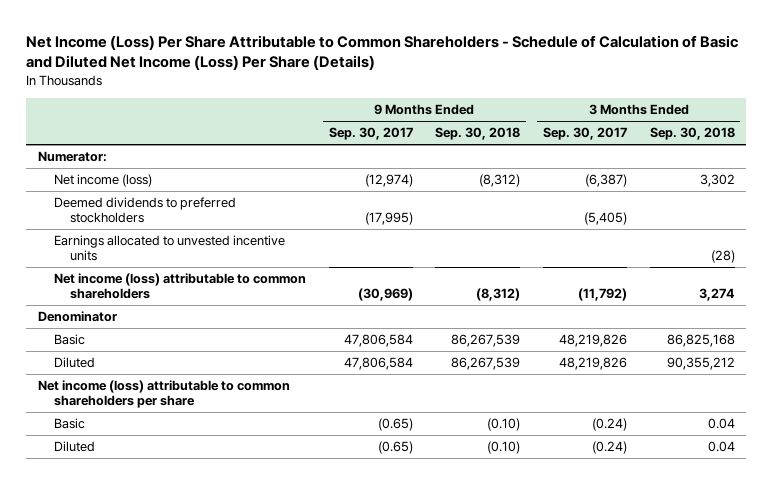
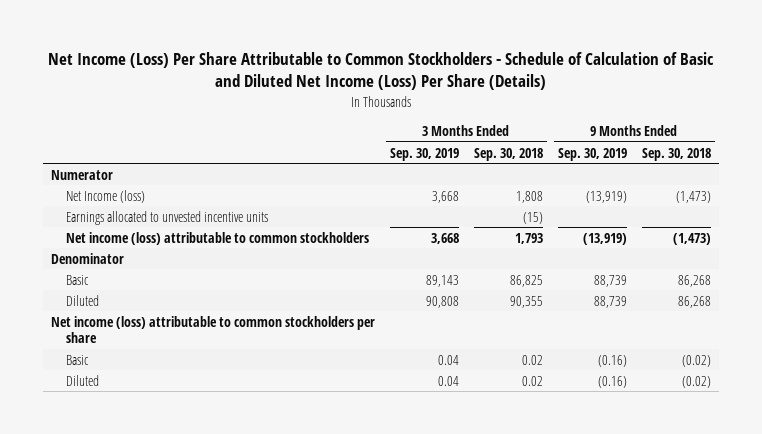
- Net Income (Loss) Per Share Attributable to Common Shareholders - Schedule of Calculation of Basic and Diluted Net Income (Loss) Per Share (Details)
+ Net Income (Loss) Per Share Attributable to Common Stockholders - Schedule of Calculation of Basic and Diluted Net Income (Loss) Per Share (Details)
- | 9 Months Ended Sep. 30, 2017 | 9 Months Ended Sep. 30, 2018 | 3 Months Ended Sep. 30, 2017 | 3 Months Ended Sep. 30, 2018
+ | 3 Months Ended Sep. 30, 2019 | 3 Months Ended Sep. 30, 2018 | 9 Months Ended Sep. 30, 2019 | 9 Months Ended Sep. 30, 2018
- Numerator:
- Net income (loss) | (12,974) | (8,312) | (6,387) | 3,302
- Deemed dividends to preferred stockholders | (17,995) | | (5,405) |
- Earnings allocated to unvested incentive units | | | | (28)
- Net income (loss) attributable to common shareholders | (30,969) | (8,312) | (11,792) | 3,274
+ Numerator
+ Net Income (loss) | 3,668 | 1,808 | (13,919) | (1,473)
+ Earnings allocated to unvested incentive units | | (15) | |
+ Net income (loss) attributable to common stockholders | 3,668 | 1,793 | (13,919) | (1,473)
- Basic | 47,806,584 | 86,267,539 | 48,219,826 | 86,825,168
- Diluted | 47,806,584 | 86,267,539 | 48,219,826 | 90,355,212
- Net income (loss) attributable to common shareholders per share
- Basic | (0.65) | (0.10) | (0.24) | 0.04
- Diluted | (0.65) | (0.10) | (0.24) | 0.04
+ Basic | 89,143 | 86,825 | 88,739 | 86,268
+ Diluted | 90,808 | 90,355 | 88,739 | 86,268
+ Net income (loss) attributable to common stockholders per share
+ Basic | 0.04 | 0.02 | (0.16) | (0.02)
+ Diluted | 0.04 | 0.02 | (0.16) | (0.02)

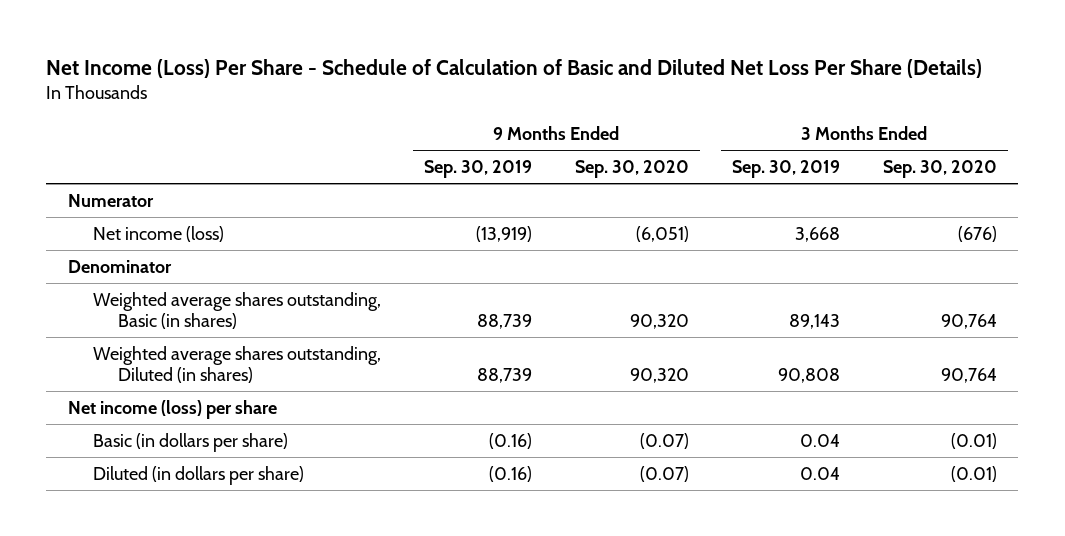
- Net Income (Loss) Per Share Attributable to Common Stockholders - Schedule of Calculation of Basic and Diluted Net Income (Loss) Per Share (Details)
+ Net Income (Loss) Per Share - Schedule of Calculation of Basic and Diluted Net Loss Per Share (Details)
- | 3 Months Ended Sep. 30, 2019 | 3 Months Ended Sep. 30, 2018 | 9 Months Ended Sep. 30, 2019 | 9 Months Ended Sep. 30, 2018
+ | 9 Months Ended Sep. 30, 2019 | 9 Months Ended Sep. 30, 2020 | 3 Months Ended Sep. 30, 2019 | 3 Months Ended Sep. 30, 2020
- Net Income (loss) | 3,668 | 1,808 | (13,919) | (1,473)
- Earnings allocated to unvested incentive units | | (15) | |
- Net income (loss) attributable to common stockholders | 3,668 | 1,793 | (13,919) | (1,473)
+ Net income (loss) | (13,919) | (6,051) | 3,668 | (676)
- Basic | 89,143 | 86,825 | 88,739 | 86,268
- Diluted | 90,808 | 90,355 | 88,739 | 86,268
- Net income (loss) attributable to common stockholders per share
- Basic | 0.04 | 0.02 | (0.16) | (0.02)
- Diluted | 0.04 | 0.02 | (0.16) | (0.02)
+ Weighted average shares outstanding, Basic (in shares) | 88,739 | 90,320 | 89,143 | 90,764
+ Weighted average shares outstanding, Diluted (in shares) | 88,739 | 90,320 | 90,808 | 90,764
+ Net income (loss) per share
+ Basic (in dollars per share) | (0.16) | (0.07) | 0.04 | (0.01)
+ Diluted (in dollars per share) | (0.16) | (0.07) | 0.04 | (0.01)

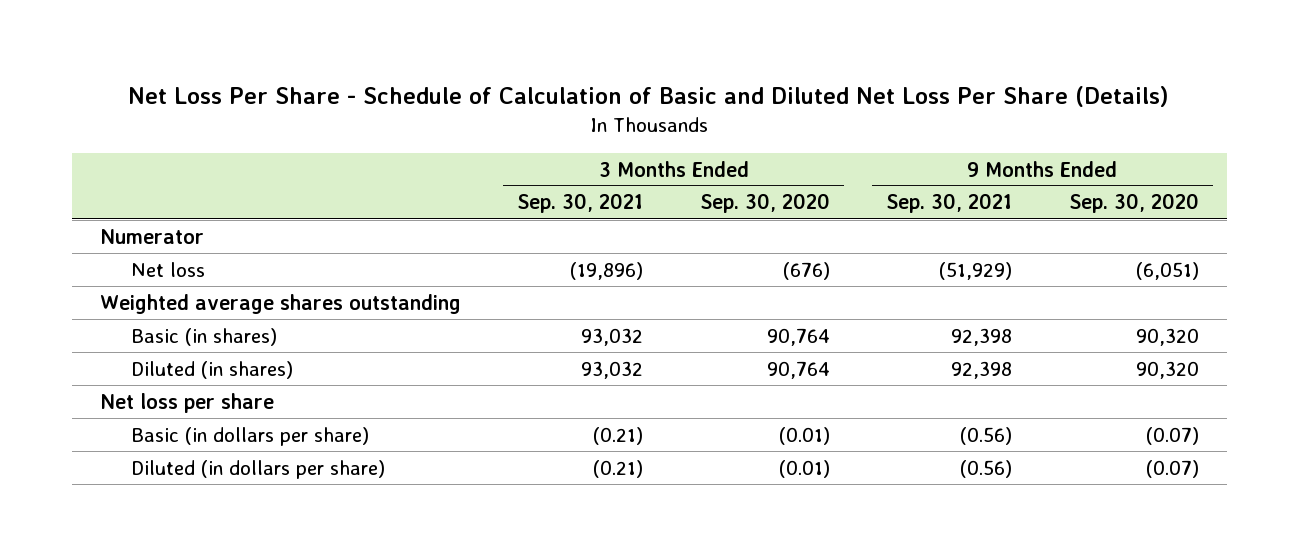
- Net Income (Loss) Per Share - Schedule of Calculation of Basic and Diluted Net Loss Per Share (Details)
+ Net Loss Per Share - Schedule of Calculation of Basic and Diluted Net Loss Per Share (Details)
- | 9 Months Ended Sep. 30, 2019 | 9 Months Ended Sep. 30, 2020 | 3 Months Ended Sep. 30, 2019 | 3 Months Ended Sep. 30, 2020
+ | 3 Months Ended Sep. 30, 2021 | 3 Months Ended Sep. 30, 2020 | 9 Months Ended Sep. 30, 2021 | 9 Months Ended Sep. 30, 2020
- Net income (loss) | (13,919) | (6,051) | 3,668 | (676)
- Denominator
- Weighted average shares outstanding, Basic (in shares) | 88,739 | 90,320 | 89,143 | 90,764
- Weighted average shares outstanding, Diluted (in shares) | 88,739 | 90,320 | 90,808 | 90,764
- Net income (loss) per share
+ Net loss | (19,896) | (676) | (51,929) | (6,051)
+ Weighted average shares outstanding
+ Basic (in shares) | 93,032 | 90,764 | 92,398 | 90,320
+ Diluted (in shares) | 93,032 | 90,764 | 92,398 | 90,320
+ Net loss per share

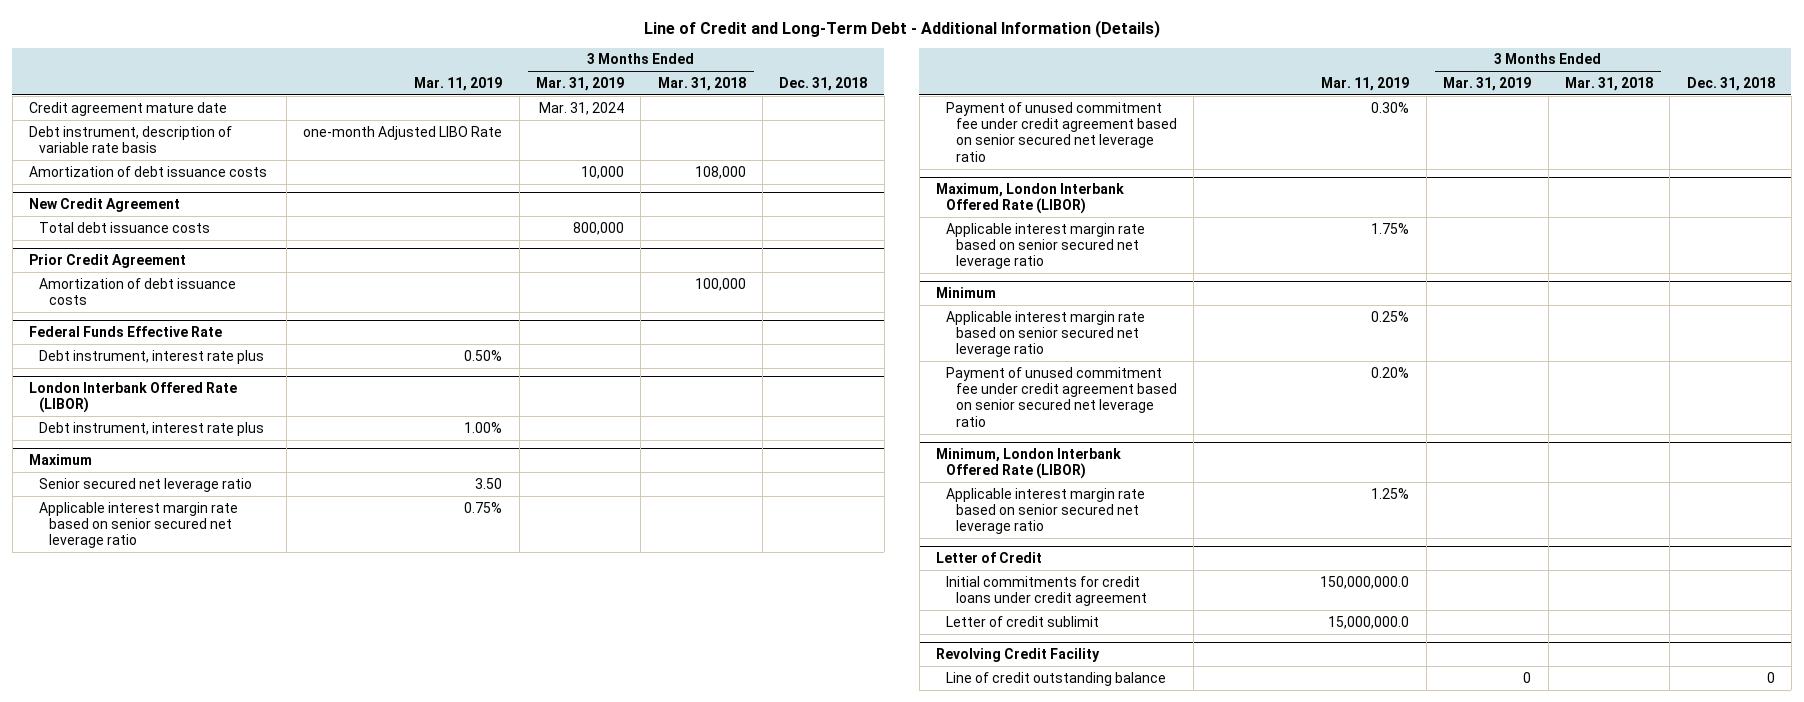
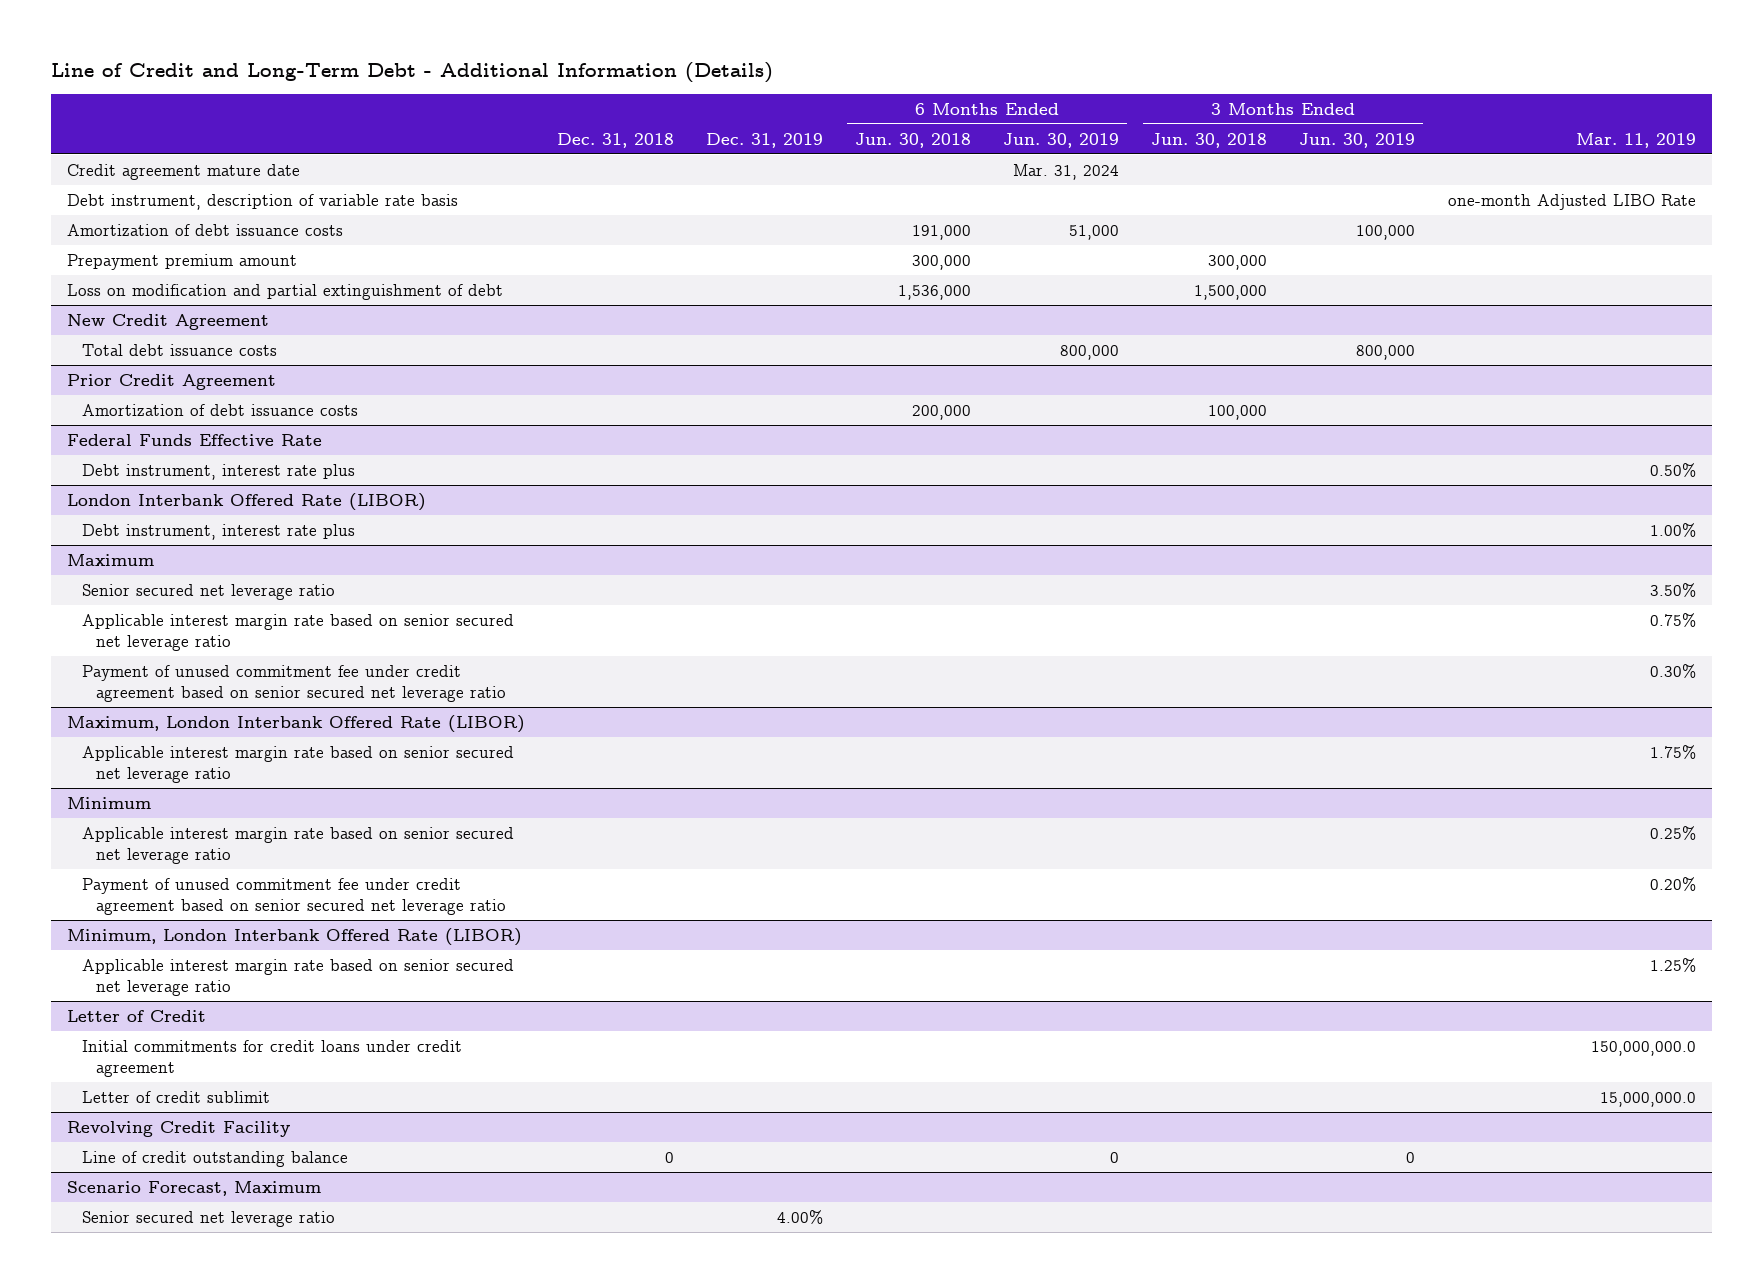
- | Mar. 11, 2019 | 3 Months Ended Mar. 31, 2019 | 3 Months Ended Mar. 31, 2018 | Dec. 31, 2018
+ | Dec. 31, 2018 | Dec. 31, 2019 | 6 Months Ended Jun. 30, 2018 | 6 Months Ended Jun. 30, 2019 | 3 Months Ended Jun. 30, 2018 | 3 Months Ended Jun. 30, 2019 | Mar. 11, 2019
+ Prepayment premium amount | | | 300,000 | | 300,000 | |
+ Loss on modification and partial extinguishment of debt | | | 1,536,000 | | 1,500,000 | |
@ Maximum
- Senior secured net leverage ratio | 3.50 | | |
+ Senior secured net leverage ratio | | | | | | | 3.50%
+ Scenario Forecast, Maximum
+ Senior secured net leverage ratio | | 4.00% | | | | |

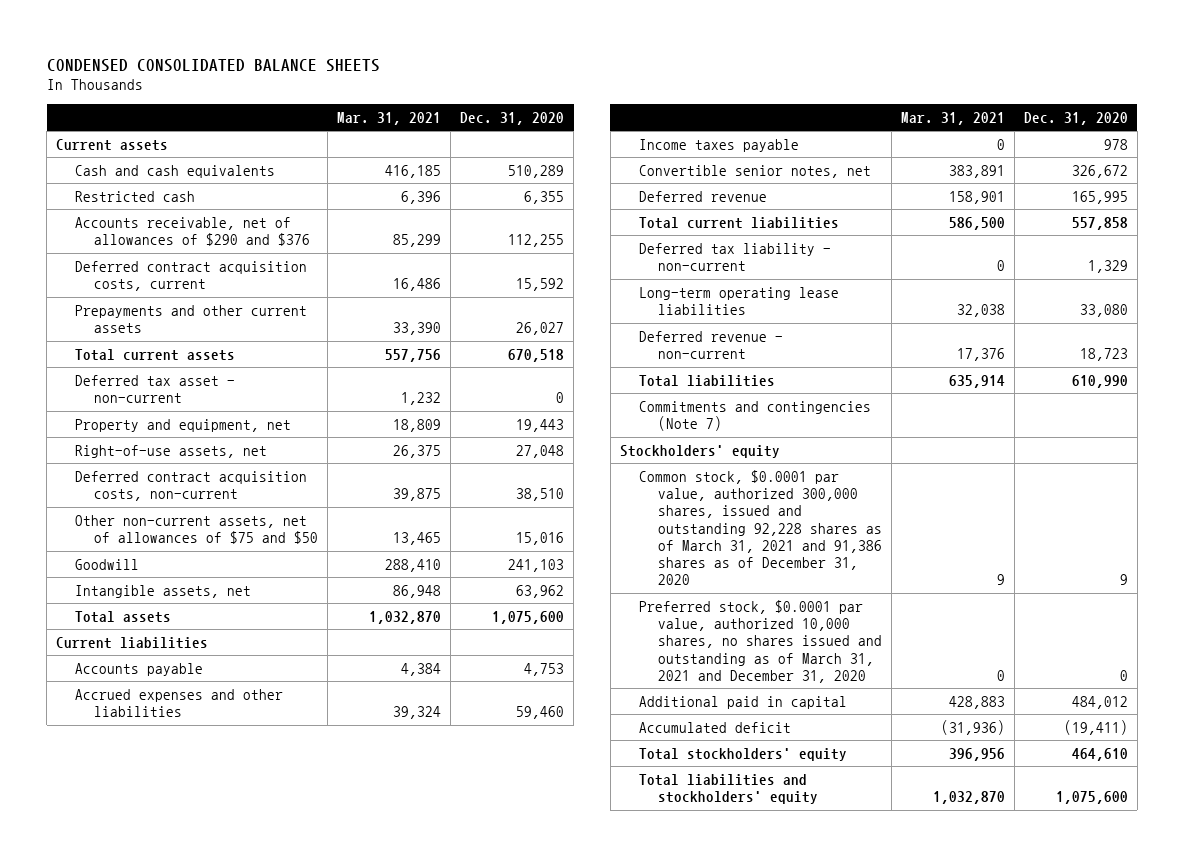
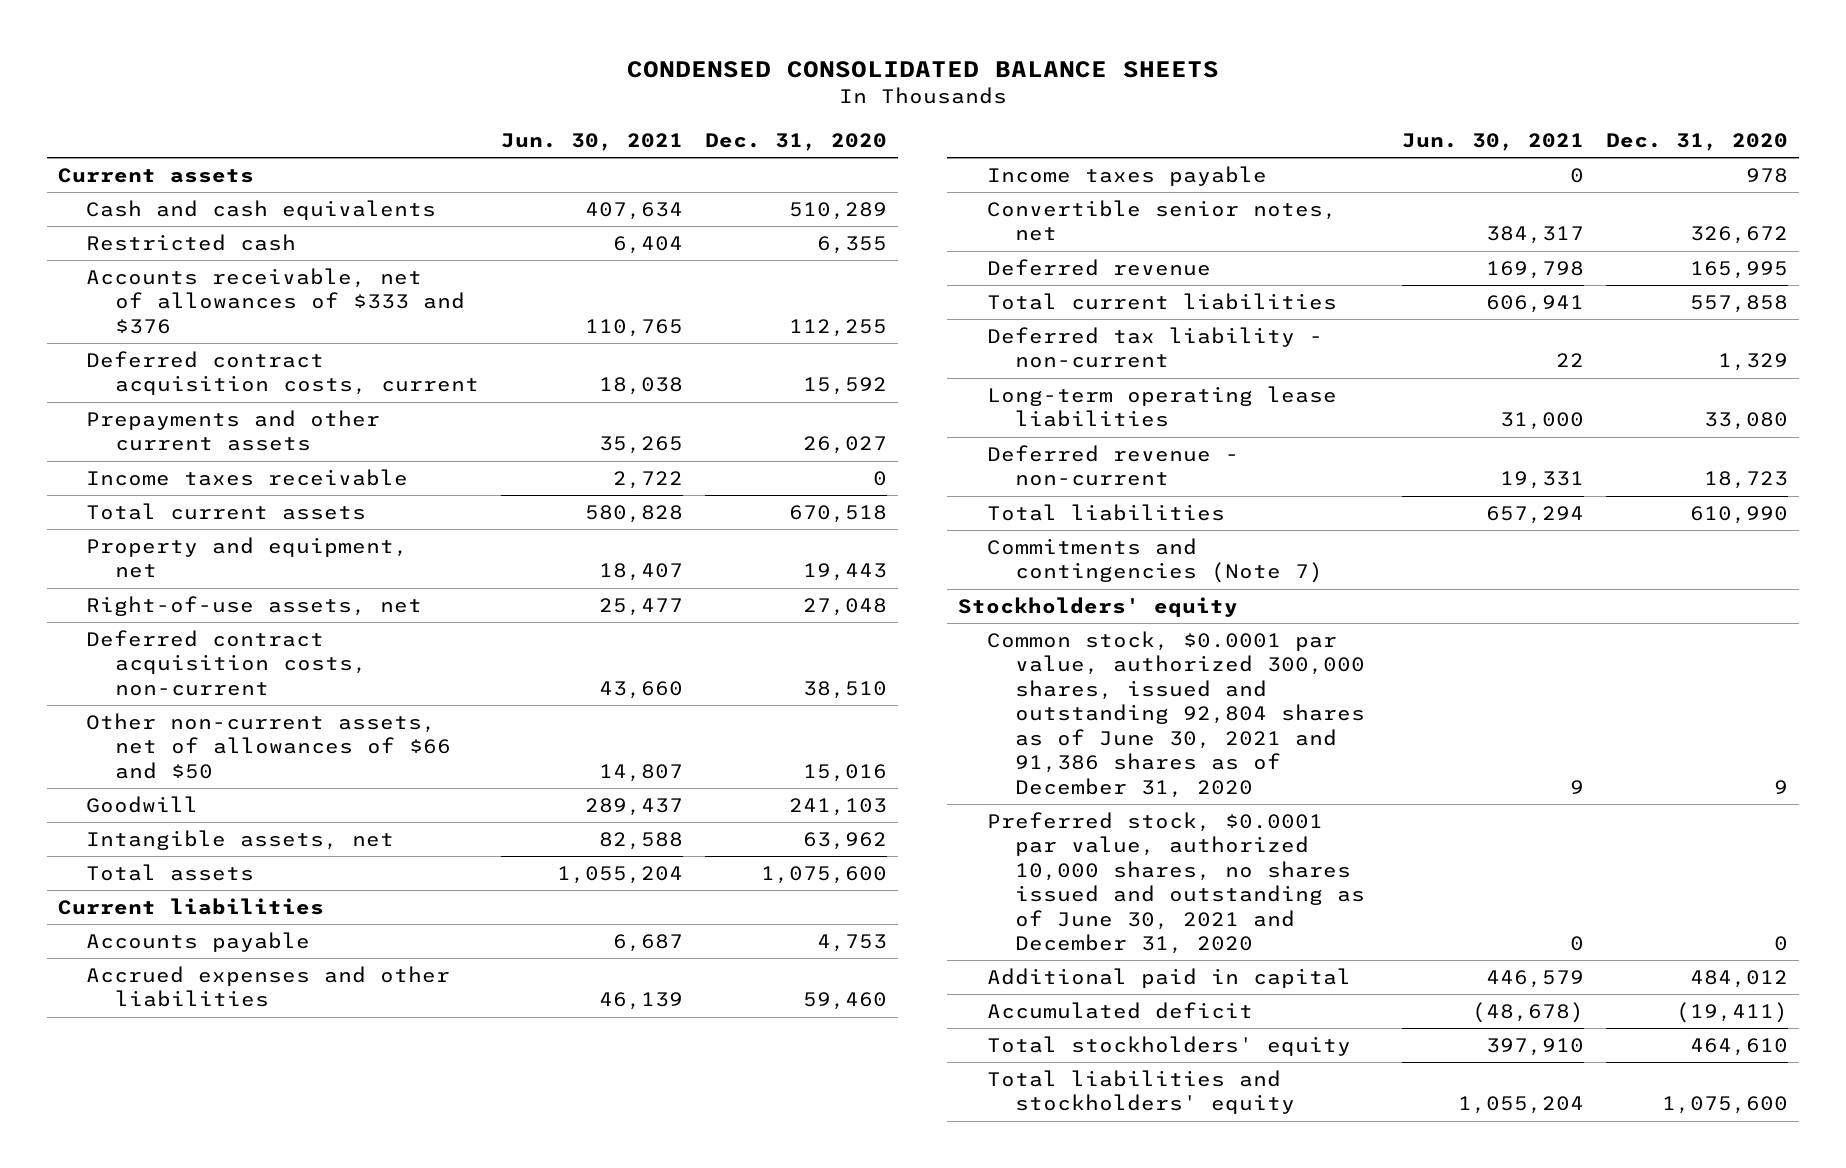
- | Mar. 31, 2021 | Dec. 31, 2020
+ | Jun. 30, 2021 | Dec. 31, 2020
- Accounts receivable, net of allowances of $290 and $376 | 85,299 | 112,255
+ Accounts receivable, net of allowances of $333 and $376 | 110,765 | 112,255
+ Income taxes receivable | 2,722 | 0
- Deferred tax asset - non-current | 1,232 | 0
- Other non-current assets, net of allowances of $75 and $50 | 13,465 | 15,016
+ Other non-current assets, net of allowances of $66 and $50 | 14,807 | 15,016
- Common stock, $0.0001 par value, authorized 300,000 shares, issued and outstanding 92,228 shares as of March 31, 2021 and 91,386 shares as of December 31, 2020 | 9 | 9
- Preferred stock, $0.0001 par value, authorized 10,000 shares, no shares issued and outstanding as of March 31, 2021 and December 31, 2020 | 0 | 0
+ Common stock, $0.0001 par value, authorized 300,000 shares, issued and outstanding 92,804 shares as of June 30, 2021 and 91,386 shares as of December 31, 2020 | 9 | 9
+ Preferred stock, $0.0001 par value, authorized 10,000 shares, no shares issued and outstanding as of June 30, 2021 and December 31, 2020 | 0 | 0

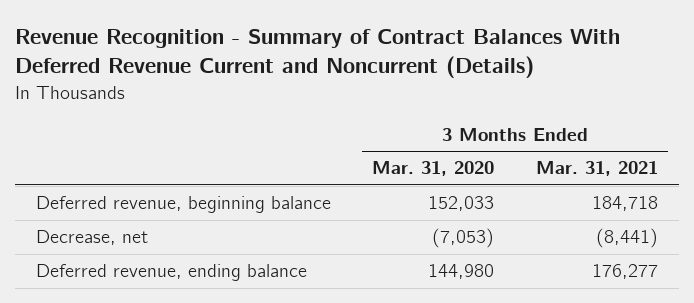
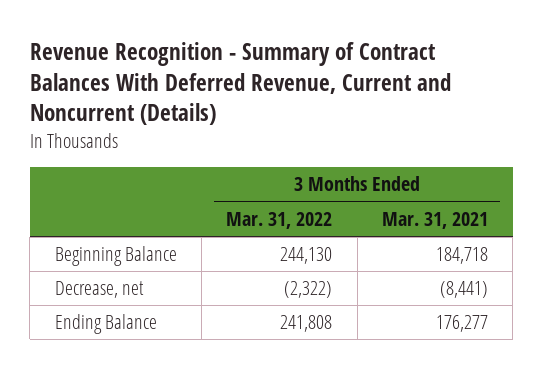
- Revenue Recognition - Summary of Contract Balances With Deferred Revenue Current and Noncurrent (Details)
+ Revenue Recognition - Summary of Contract Balances With Deferred Revenue, Current and Noncurrent (Details)
- | 3 Months Ended Mar. 31, 2020 | 3 Months Ended Mar. 31, 2021
+ | 3 Months Ended Mar. 31, 2022 | 3 Months Ended Mar. 31, 2021
- Deferred revenue, beginning balance | 152,033 | 184,718
+ Beginning Balance | 244,130 | 184,718
- Deferred revenue, ending balance | 144,980 | 176,277
+ Ending Balance | 241,808 | 176,277

